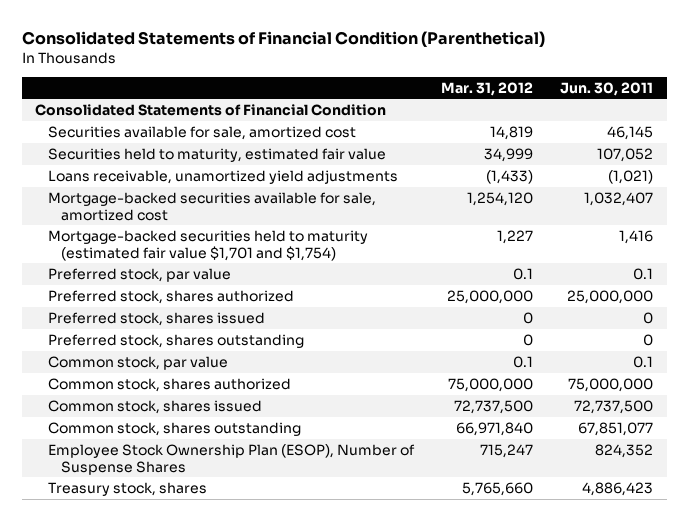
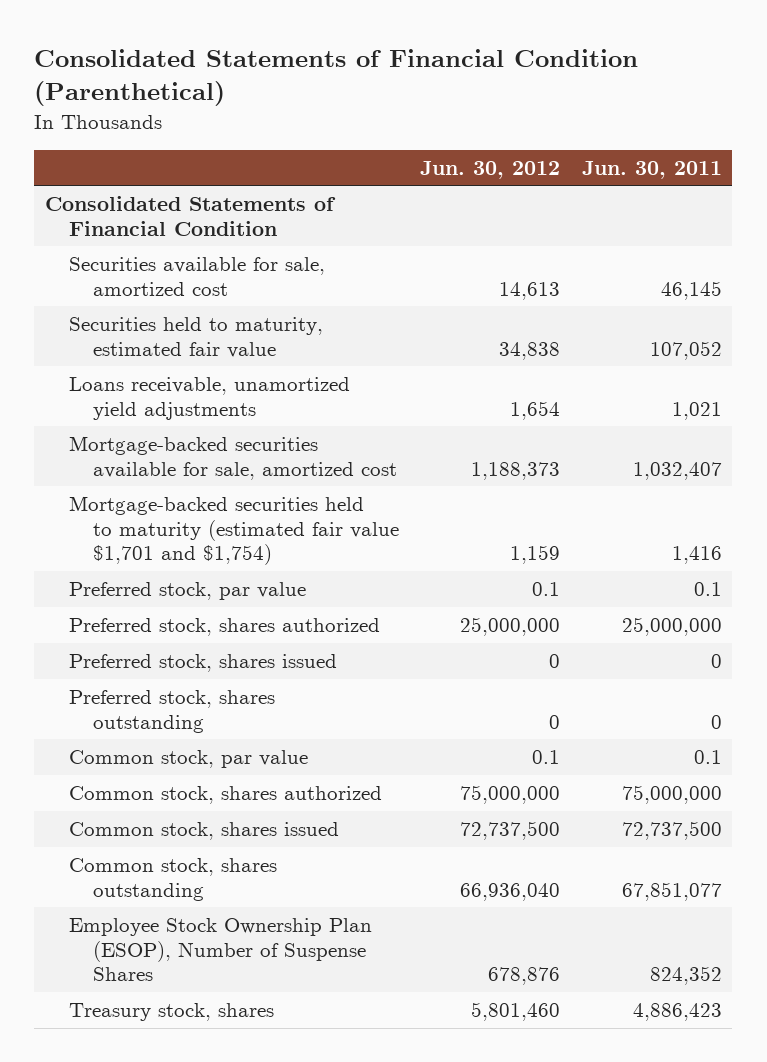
- | Mar. 31, 2012 | Jun. 30, 2011
+ | Jun. 30, 2012 | Jun. 30, 2011
- Loans receivable, unamortized yield adjustments | (1,433) | (1,021)
+ Loans receivable, unamortized yield adjustments | 1,654 | 1,021

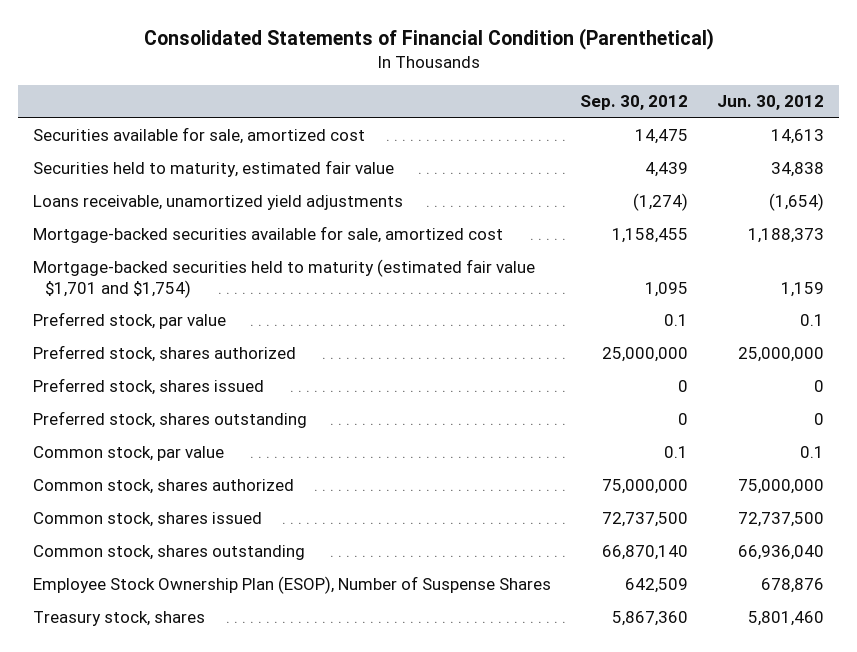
- | Jun. 30, 2012 | Jun. 30, 2011
+ | Sep. 30, 2012 | Jun. 30, 2012
- Consolidated Statements of Financial Condition
- Loans receivable, unamortized yield adjustments | 1,654 | 1,021
+ Loans receivable, unamortized yield adjustments | (1,274) | (1,654)

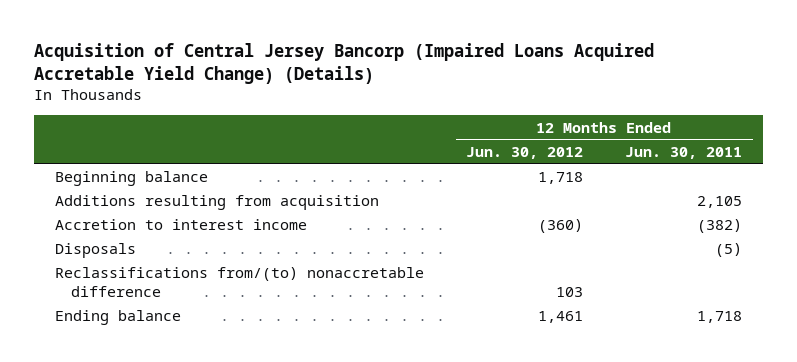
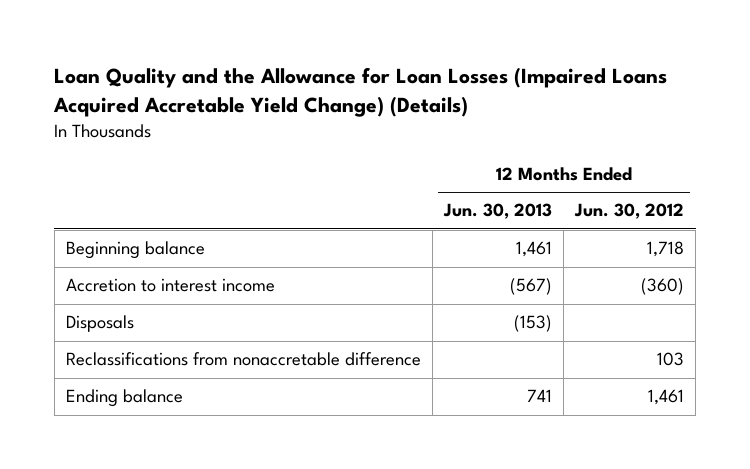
- Acquisition of Central Jersey Bancorp (Impaired Loans Acquired Accretable Yield Change) (Details)
+ Loan Quality and the Allowance for Loan Losses (Impaired Loans Acquired Accretable Yield Change) (Details)
- | 12 Months Ended Jun. 30, 2012 | 12 Months Ended Jun. 30, 2011
+ | 12 Months Ended Jun. 30, 2013 | 12 Months Ended Jun. 30, 2012
- Additions resulting from acquisition | | 2,105
- Reclassifications from/(to) nonaccretable difference | 103 |
+ Reclassifications from nonaccretable difference | | 103

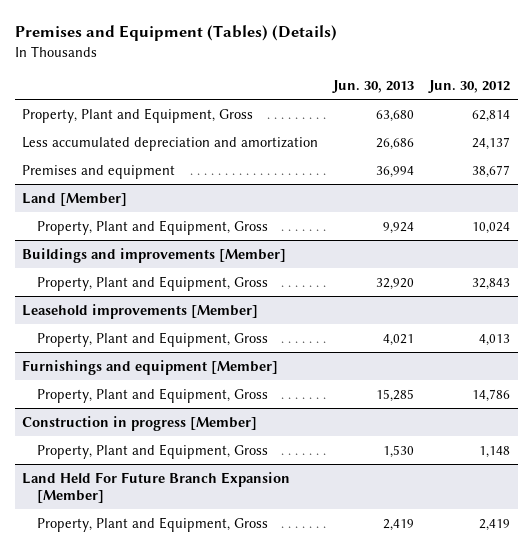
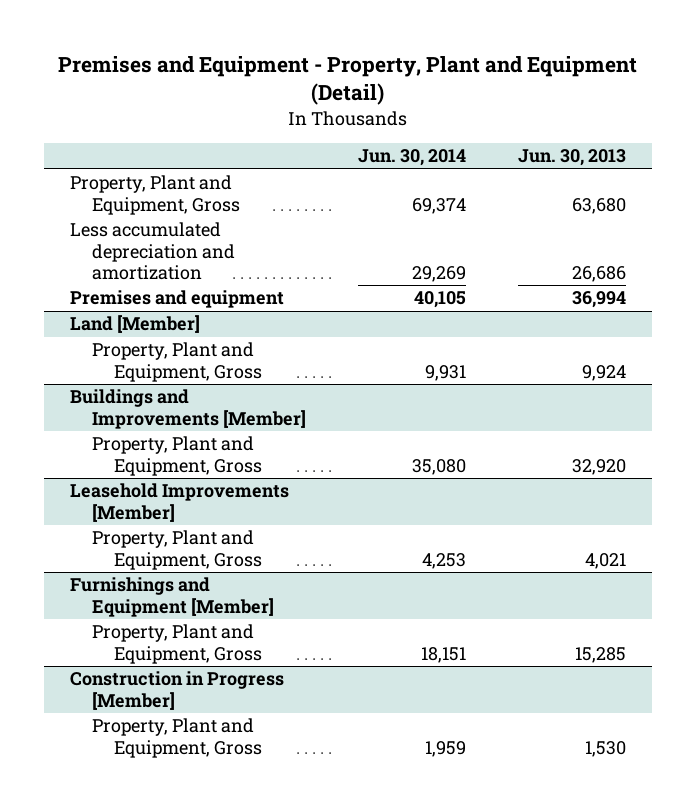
- Premises and Equipment (Tables) (Details)
+ Premises and Equipment - Property, Plant and Equipment (Detail)
- | Jun. 30, 2013 | Jun. 30, 2012
+ | Jun. 30, 2014 | Jun. 30, 2013
- Buildings and improvements [Member]
+ Buildings and Improvements [Member]
- Leasehold improvements [Member]
+ Leasehold Improvements [Member]
- Furnishings and equipment [Member]
+ Furnishings and Equipment [Member]
- Construction in progress [Member]
+ Construction in Progress [Member]
- Land Held For Future Branch Expansion [Member]
- Property, Plant and Equipment, Gross | 2,419 | 2,419

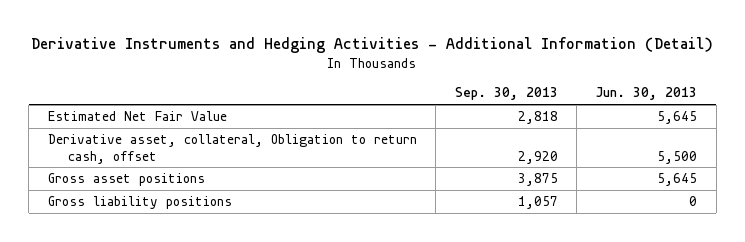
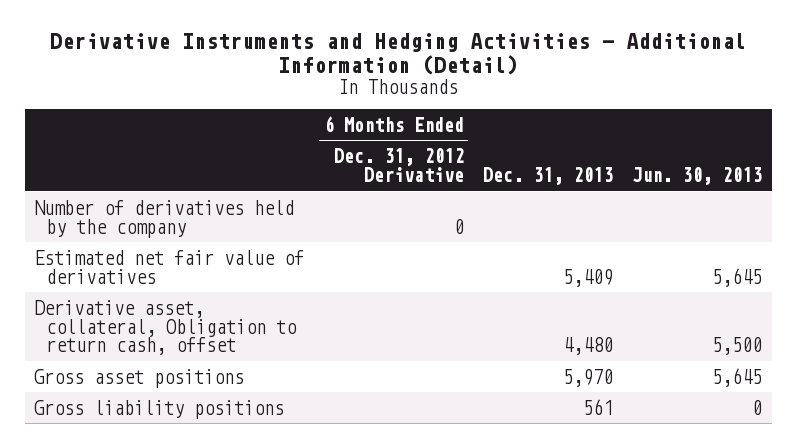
- | Sep. 30, 2013 | Jun. 30, 2013
+ | 6 Months Ended Dec. 31, 2012 Derivative | Dec. 31, 2013 | Jun. 30, 2013
- Estimated Net Fair Value | 2,818 | 5,645
+ Number of derivatives held by the company | 0 | |
+ Estimated net fair value of derivatives | | 5,409 | 5,645

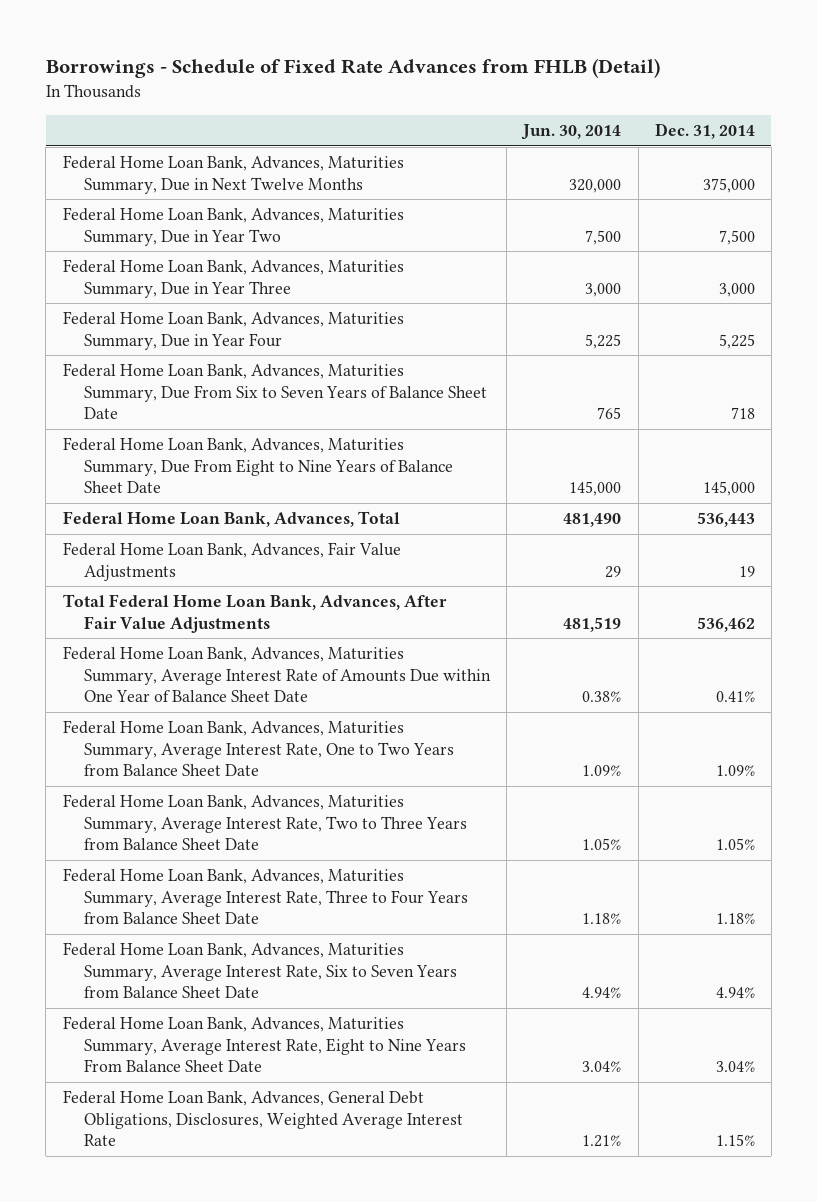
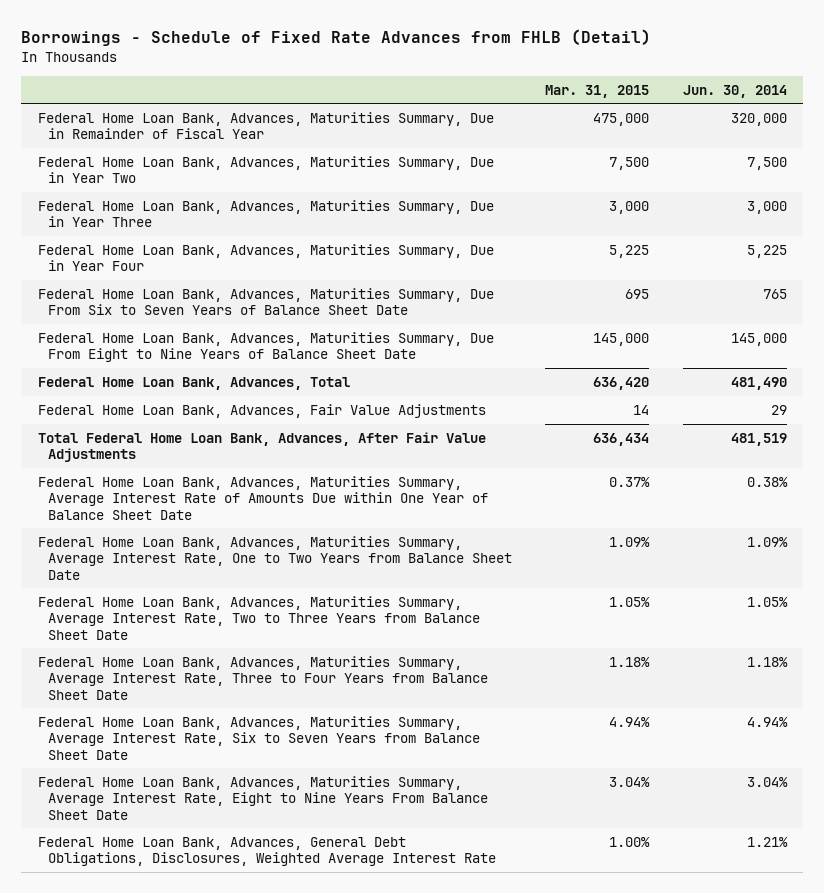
- | Jun. 30, 2014 | Dec. 31, 2014
+ | Mar. 31, 2015 | Jun. 30, 2014
- Federal Home Loan Bank, Advances, Maturities Summary, Due in Next Twelve Months | 320,000 | 375,000
+ Federal Home Loan Bank, Advances, Maturities Summary, Due in Remainder of Fiscal Year | 475,000 | 320,000

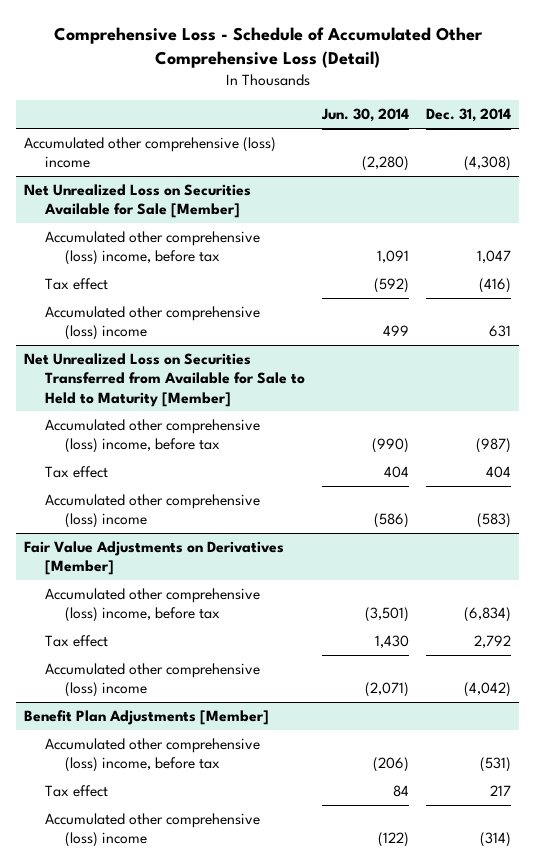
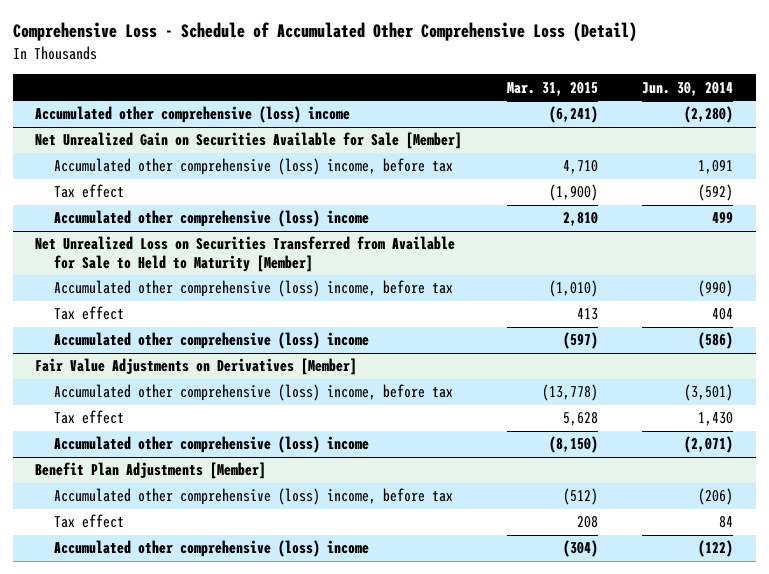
- | Jun. 30, 2014 | Dec. 31, 2014
+ | Mar. 31, 2015 | Jun. 30, 2014
- Net Unrealized Loss on Securities Available for Sale [Member]
+ Net Unrealized Gain on Securities Available for Sale [Member]

